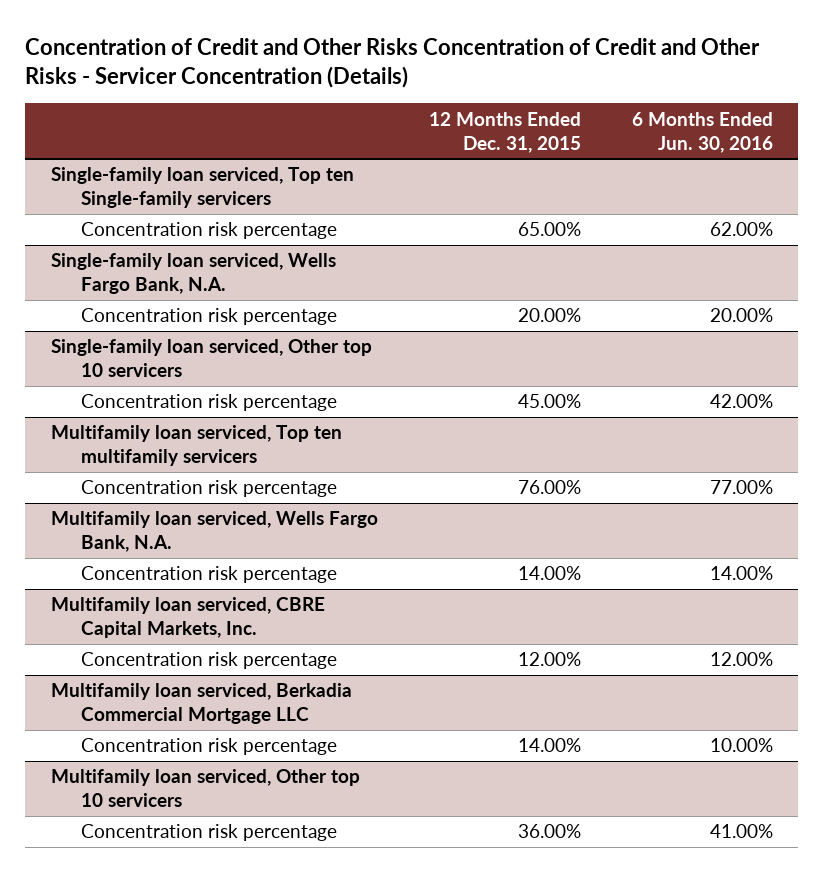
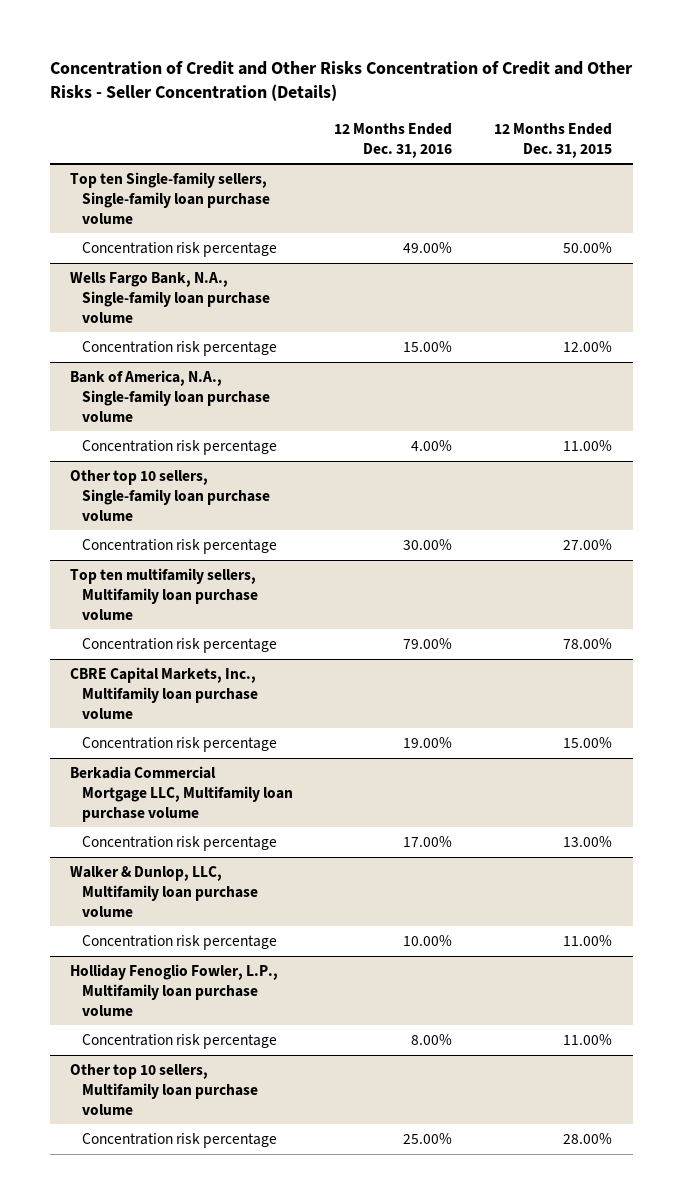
- Concentration of Credit and Other Risks Concentration of Credit and Other Risks - Servicer Concentration (Details)
+ Concentration of Credit and Other Risks Concentration of Credit and Other Risks - Seller Concentration (Details)
- | 12 Months Ended Dec. 31, 2015 | 6 Months Ended Jun. 30, 2016
+ | 12 Months Ended Dec. 31, 2016 | 12 Months Ended Dec. 31, 2015
- Single-family loan serviced, Top ten Single-family servicers
- Concentration risk percentage | 65.00% | 62.00%
- Single-family loan serviced, Wells Fargo Bank, N.A.
- Concentration risk percentage | 20.00% | 20.00%
- Single-family loan serviced, Other top 10 servicers
- Concentration risk percentage | 45.00% | 42.00%
- Multifamily loan serviced, Top ten multifamily servicers
- Concentration risk percentage | 76.00% | 77.00%
- Multifamily loan serviced, Wells Fargo Bank, N.A.
- Concentration risk percentage | 14.00% | 14.00%
- Multifamily loan serviced, CBRE Capital Markets, Inc.
+ Top ten Single-family sellers, Single-family loan purchase volume
+ Concentration risk percentage | 49.00% | 50.00%
+ Wells Fargo Bank, N.A., Single-family loan purchase volume
- Multifamily loan serviced, Berkadia Commercial Mortgage LLC
- Concentration risk percentage | 14.00% | 10.00%
- Multifamily loan serviced, Other top 10 servicers
- Concentration risk percentage | 36.00% | 41.00%
+ Bank of America, N.A., Single-family loan purchase volume
+ Concentration risk percentage | 4.00% | 11.00%
+ Other top 10 sellers, Single-family loan purchase volume
+ Concentration risk percentage | 30.00% | 27.00%
+ Top ten multifamily sellers, Multifamily loan purchase volume
+ Concentration risk percentage | 79.00% | 78.00%
+ CBRE Capital Markets, Inc., Multifamily loan purchase volume
+ Concentration risk percentage | 19.00% | 15.00%
+ Berkadia Commercial Mortgage LLC, Multifamily loan purchase volume
+ Concentration risk percentage | 17.00% | 13.00%
+ Walker & Dunlop, LLC, Multifamily loan purchase volume
+ Concentration risk percentage | 10.00% | 11.00%
+ Holliday Fenoglio Fowler, L.P., Multifamily loan purchase volume
+ Concentration risk percentage | 8.00% | 11.00%
+ Other top 10 sellers, Multifamily loan purchase volume
+ Concentration risk percentage | 25.00% | 28.00%

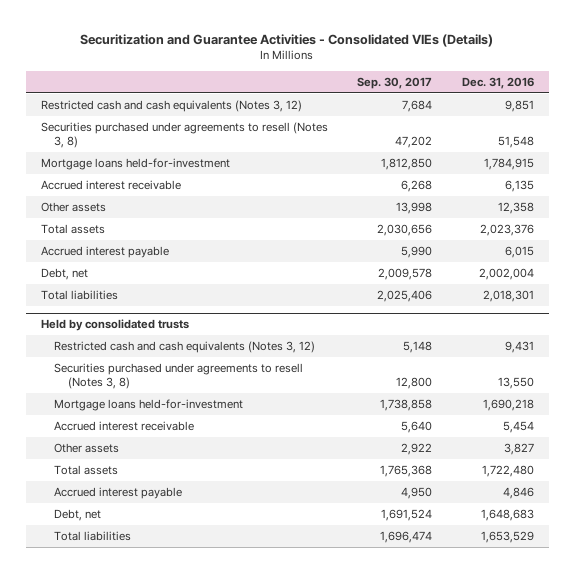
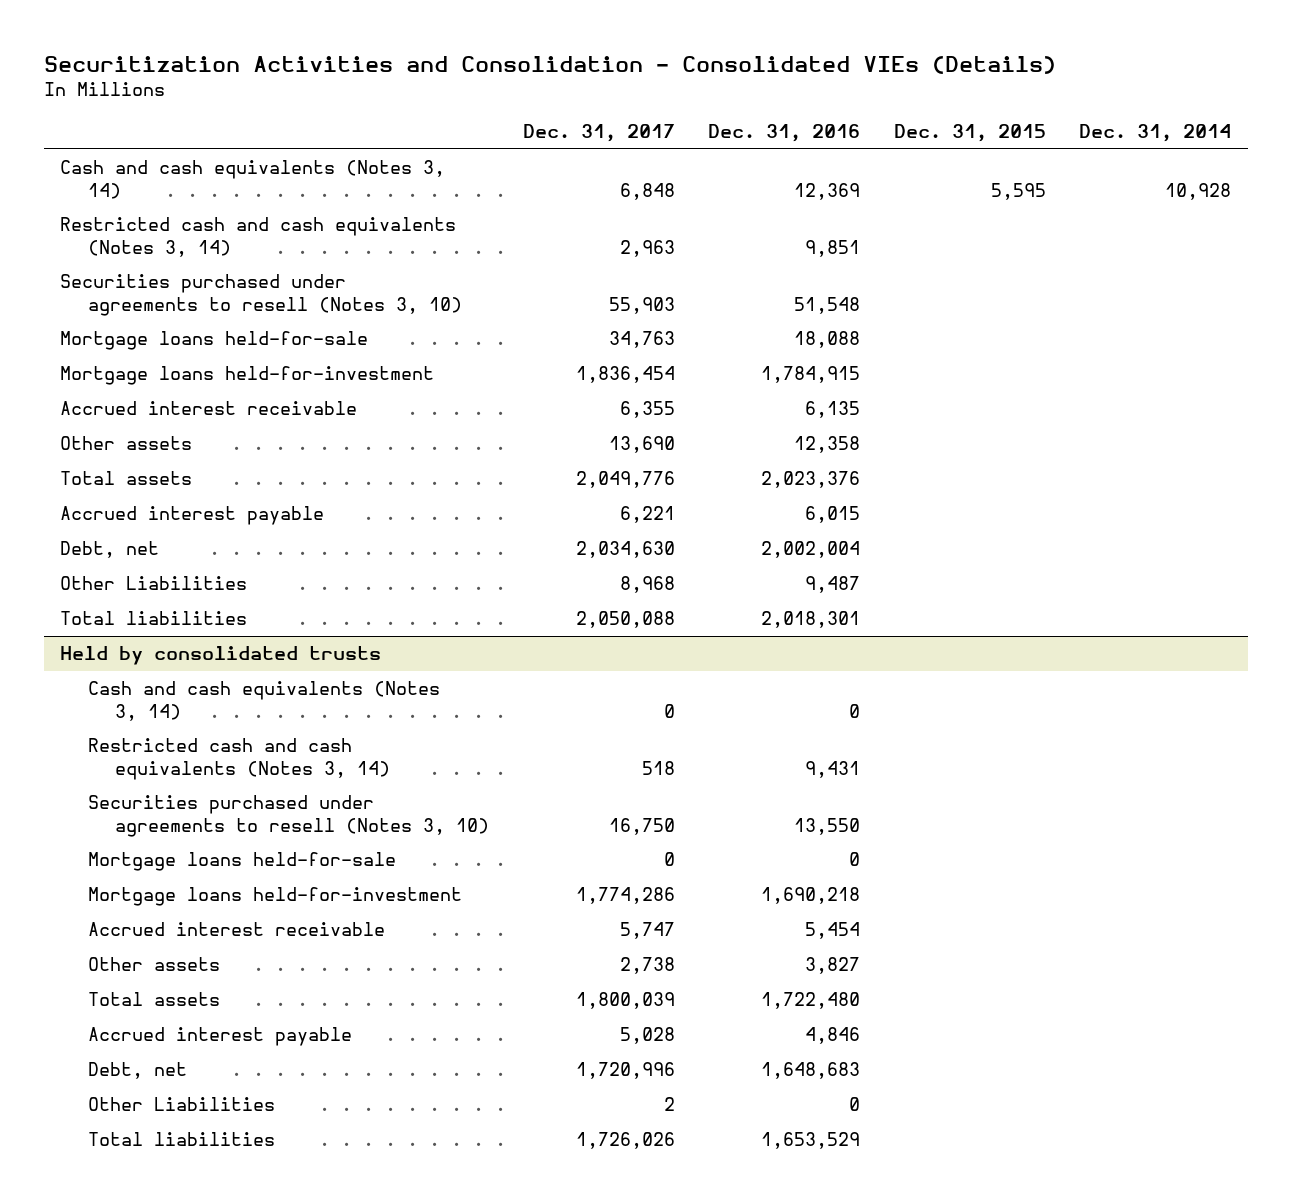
- Securitization and Guarantee Activities - Consolidated VIEs (Details)
+ Securitization Activities and Consolidation - Consolidated VIEs (Details)
- | Sep. 30, 2017 | Dec. 31, 2016
+ | Dec. 31, 2017 | Dec. 31, 2016 | Dec. 31, 2015 | Dec. 31, 2014
- Restricted cash and cash equivalents (Notes 3, 12) | 7,684 | 9,851
- Securities purchased under agreements to resell (Notes 3, 8) | 47,202 | 51,548
+ Cash and cash equivalents (Notes 3, 14) | 6,848 | 12,369 | 5,595 | 10,928
+ Restricted cash and cash equivalents (Notes 3, 14) | 2,963 | 9,851 | |
+ Securities purchased under agreements to resell (Notes 3, 10) | 55,903 | 51,548 | |
+ Mortgage loans held-for-sale | 34,763 | 18,088 | |
+ Other Liabilities | 8,968 | 9,487 | |
@ Held by consolidated trusts
- Restricted cash and cash equivalents (Notes 3, 12) | 5,148 | 9,431
- Securities purchased under agreements to resell (Notes 3, 8) | 12,800 | 13,550
+ Cash and cash equivalents (Notes 3, 14) | 0 | 0 | |
+ Restricted cash and cash equivalents (Notes 3, 14) | 518 | 9,431 | |
+ Securities purchased under agreements to resell (Notes 3, 10) | 16,750 | 13,550 | |
+ Mortgage loans held-for-sale | 0 | 0 | |
+ Other Liabilities | 2 | 0 | |

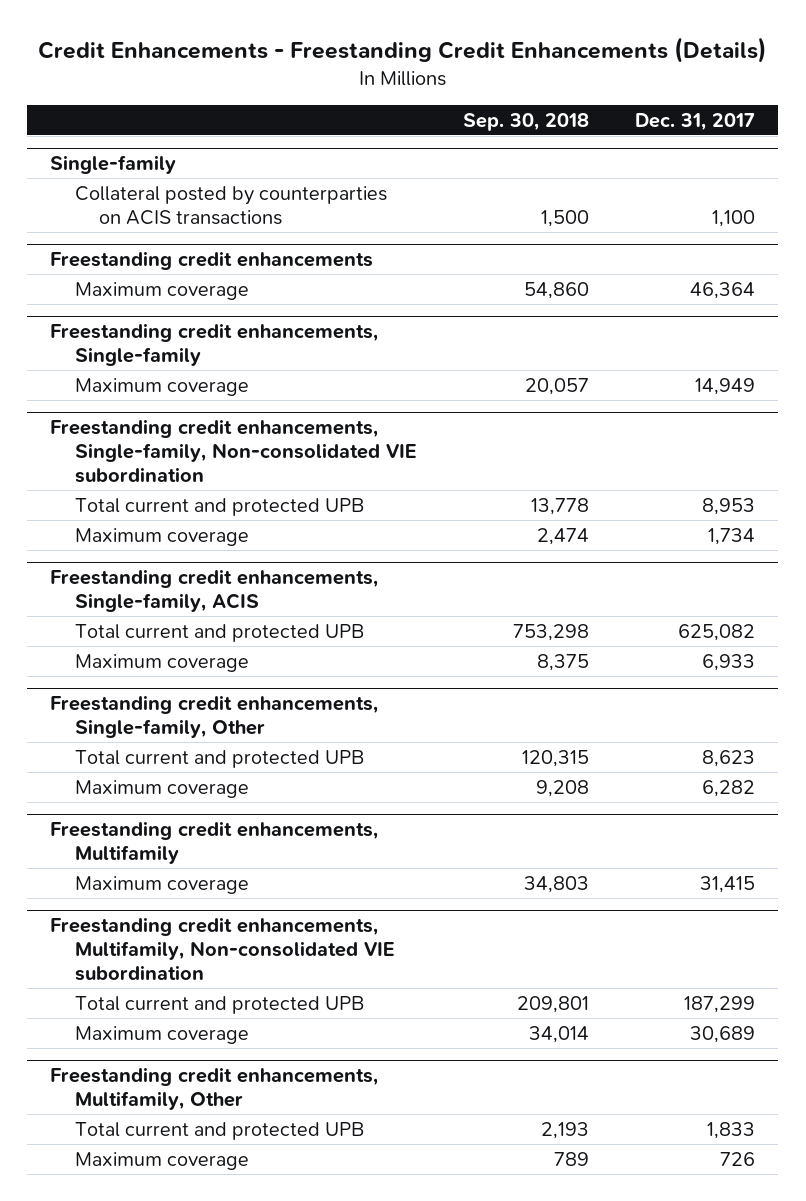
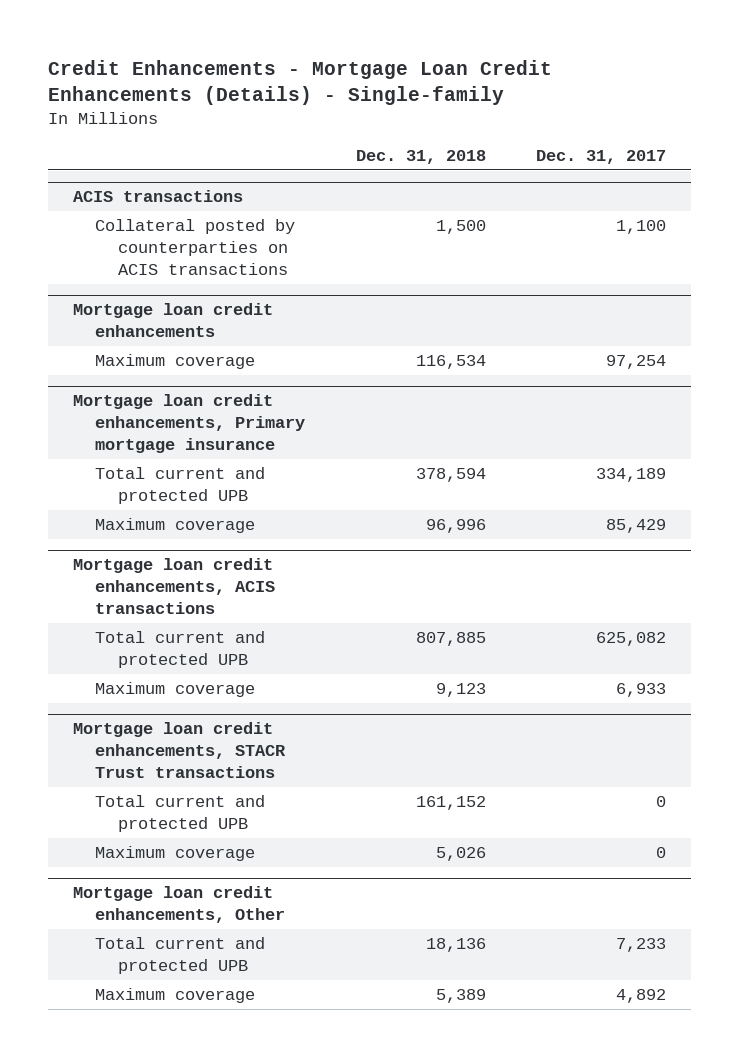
- Credit Enhancements - Freestanding Credit Enhancements (Details)
+ Credit Enhancements - Mortgage Loan Credit Enhancements (Details) - Single-family
- | Sep. 30, 2018 | Dec. 31, 2017
+ | Dec. 31, 2018 | Dec. 31, 2017
- Single-family
+ ACIS transactions
- Freestanding credit enhancements
- Maximum coverage | 54,860 | 46,364
- Freestanding credit enhancements, Single-family
- Maximum coverage | 20,057 | 14,949
- Freestanding credit enhancements, Single-family, Non-consolidated VIE subordination
- Total current and protected UPB | 13,778 | 8,953
- Maximum coverage | 2,474 | 1,734
- Freestanding credit enhancements, Single-family, ACIS
+ Mortgage loan credit enhancements
+ Maximum coverage | 116,534 | 97,254
+ Mortgage loan credit enhancements, Primary mortgage insurance
+ Total current and protected UPB | 378,594 | 334,189
+ Maximum coverage | 96,996 | 85,429
+ Mortgage loan credit enhancements, ACIS transactions
- Freestanding credit enhancements, Single-family, Other
- Total current and protected UPB | 120,315 | 8,623
- Maximum coverage | 9,208 | 6,282
- Freestanding credit enhancements, Multifamily
- Maximum coverage | 34,803 | 31,415
- Freestanding credit enhancements, Multifamily, Non-consolidated VIE subordination
- Total current and protected UPB | 209,801 | 187,299
- Maximum coverage | 34,014 | 30,689
- Freestanding credit enhancements, Multifamily, Other
- Total current and protected UPB | 2,193 | 1,833
- Maximum coverage | 789 | 726
+ Mortgage loan credit enhancements, STACR Trust transactions
+ Total current and protected UPB | 161,152 | 0
+ Maximum coverage | 5,026 | 0
+ Mortgage loan credit enhancements, Other
+ Total current and protected UPB | 18,136 | 7,233
+ Maximum coverage | 5,389 | 4,892

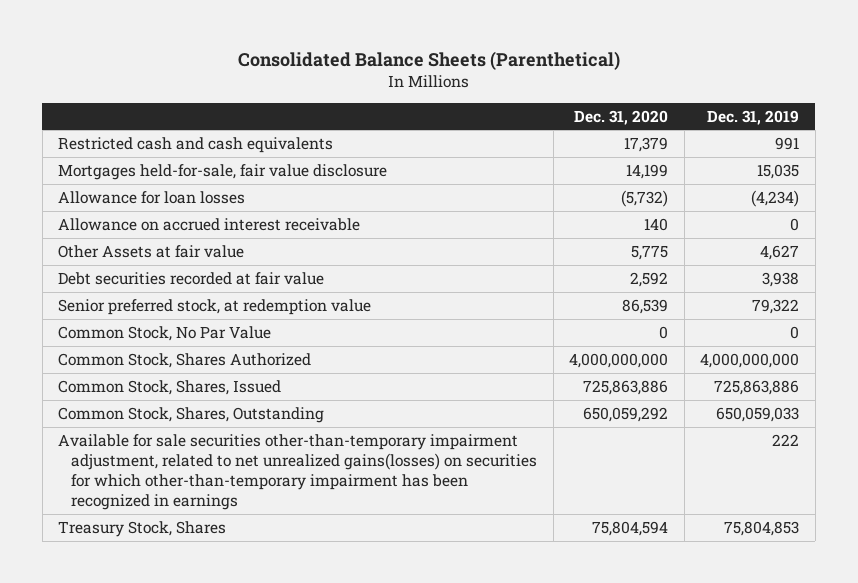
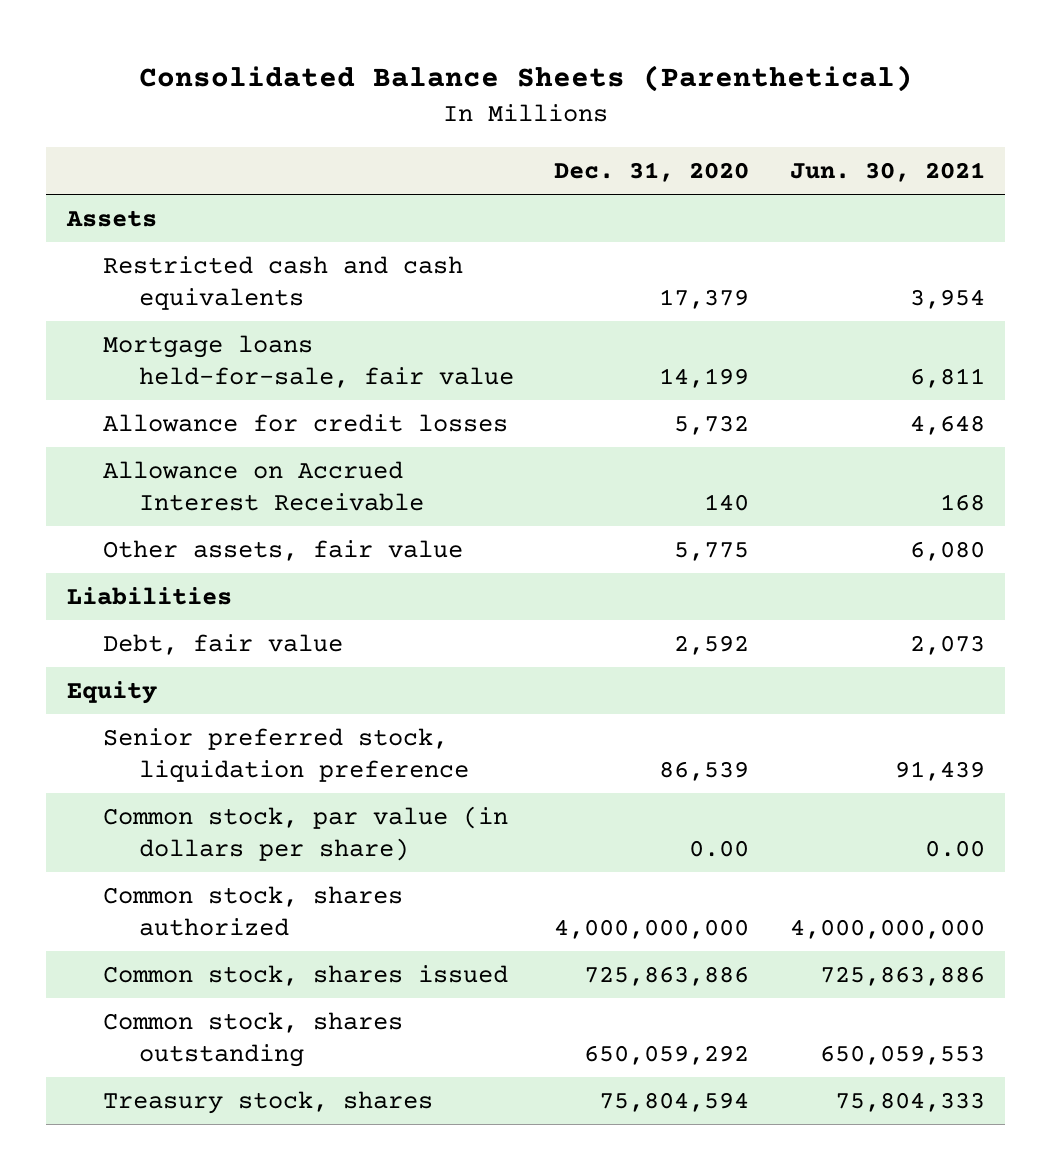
- | Dec. 31, 2020 | Dec. 31, 2019
+ | Dec. 31, 2020 | Jun. 30, 2021
+ Assets
- Mortgages held-for-sale, fair value disclosure | 14,199 | 15,035
- Allowance for loan losses | (5,732) | (4,234)
- Allowance on accrued interest receivable | 140 | 0
- Other Assets at fair value | 5,775 | 4,627
- Debt securities recorded at fair value | 2,592 | 3,938
- Senior preferred stock, at redemption value | 86,539 | 79,322
- Common Stock, No Par Value | 0 | 0
- Common Stock, Shares Authorized | 4,000,000,000 | 4,000,000,000
- Common Stock, Shares, Issued | 725,863,886 | 725,863,886
- Common Stock, Shares, Outstanding | 650,059,292 | 650,059,033
- Available for sale securities other-than-temporary impairment adjustment, related to net unrealized gains(losses) on securities for which other-than-temporary impairment has been recognized in earnings | | 222
- Treasury Stock, Shares | 75,804,594 | 75,804,853
+ Mortgage loans held-for-sale, fair value | 14,199 | 6,811
+ Allowance for credit losses | 5,732 | 4,648
+ Allowance on Accrued Interest Receivable | 140 | 168
+ Other assets, fair value | 5,775 | 6,080
+ Liabilities
+ Debt, fair value | 2,592 | 2,073
+ Equity
+ Senior preferred stock, liquidation preference | 86,539 | 91,439
+ Common stock, par value (in dollars per share) | 0.00 | 0.00
+ Common stock, shares authorized | 4,000,000,000 | 4,000,000,000
+ Common stock, shares issued | 725,863,886 | 725,863,886
+ Common stock, shares outstanding | 650,059,292 | 650,059,553
+ Treasury stock, shares | 75,804,594 | 75,804,333

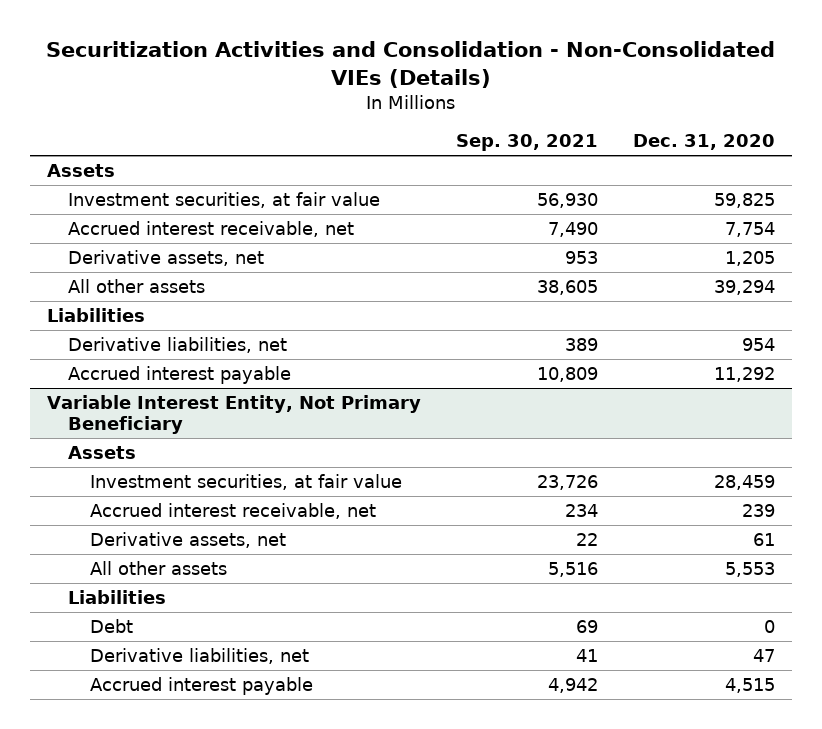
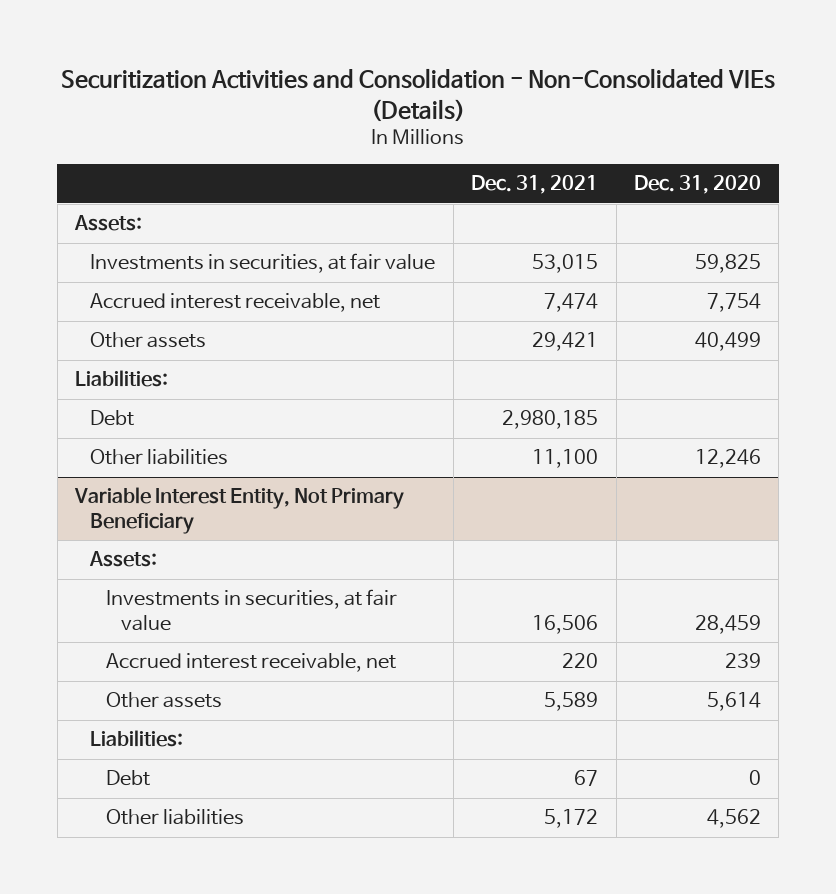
- | Sep. 30, 2021 | Dec. 31, 2020
+ | Dec. 31, 2021 | Dec. 31, 2020
- Assets
- Investment securities, at fair value | 56,930 | 59,825
+ Assets:
+ Investments in securities, at fair value | 53,015 | 59,825
- Derivative assets, net | 953 | 1,205
- All other assets | 38,605 | 39,294
- Liabilities
- Derivative liabilities, net | 389 | 954
- Accrued interest payable | 10,809 | 11,292
+ Other assets | 29,421 | 40,499
+ Liabilities:
+ Debt | 2,980,185 |
+ Other liabilities | 11,100 | 12,246
@ Variable Interest Entity, Not Primary Beneficiary
- Assets
- Investment securities, at fair value | 23,726 | 28,459
+ Assets:
+ Investments in securities, at fair value | 16,506 | 28,459
- Derivative assets, net | 22 | 61
- All other assets | 5,516 | 5,553
- Liabilities
+ Other assets | 5,589 | 5,614
+ Liabilities:
- Derivative liabilities, net | 41 | 47
- Accrued interest payable | 4,942 | 4,515
+ Other liabilities | 5,172 | 4,562

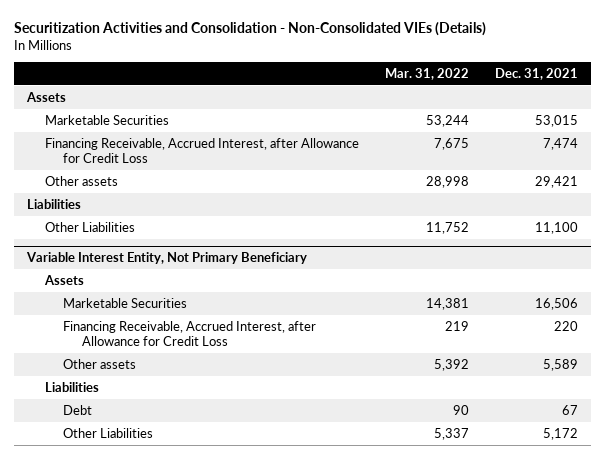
- | Dec. 31, 2021 | Dec. 31, 2020
+ | Mar. 31, 2022 | Dec. 31, 2021
- Assets:
- Investments in securities, at fair value | 53,015 | 59,825
- Accrued interest receivable, net | 7,474 | 7,754
+ Assets
+ Marketable Securities | 53,244 | 53,015
+ Financing Receivable, Accrued Interest, after Allowance for Credit Loss | 7,675 | 7,474
- Liabilities:
- Debt | 2,980,185 |
- Other liabilities | 11,100 | 12,246
+ Liabilities
+ Other Liabilities | 11,752 | 11,100
@ Variable Interest Entity, Not Primary Beneficiary
- Assets:
- Investments in securities, at fair value | 16,506 | 28,459
- Accrued interest receivable, net | 220 | 239
+ Assets
+ Marketable Securities | 14,381 | 16,506
+ Financing Receivable, Accrued Interest, after Allowance for Credit Loss | 219 | 220
- Liabilities:
+ Liabilities
- Other liabilities | 5,172 | 4,562
+ Other Liabilities | 5,337 | 5,172

